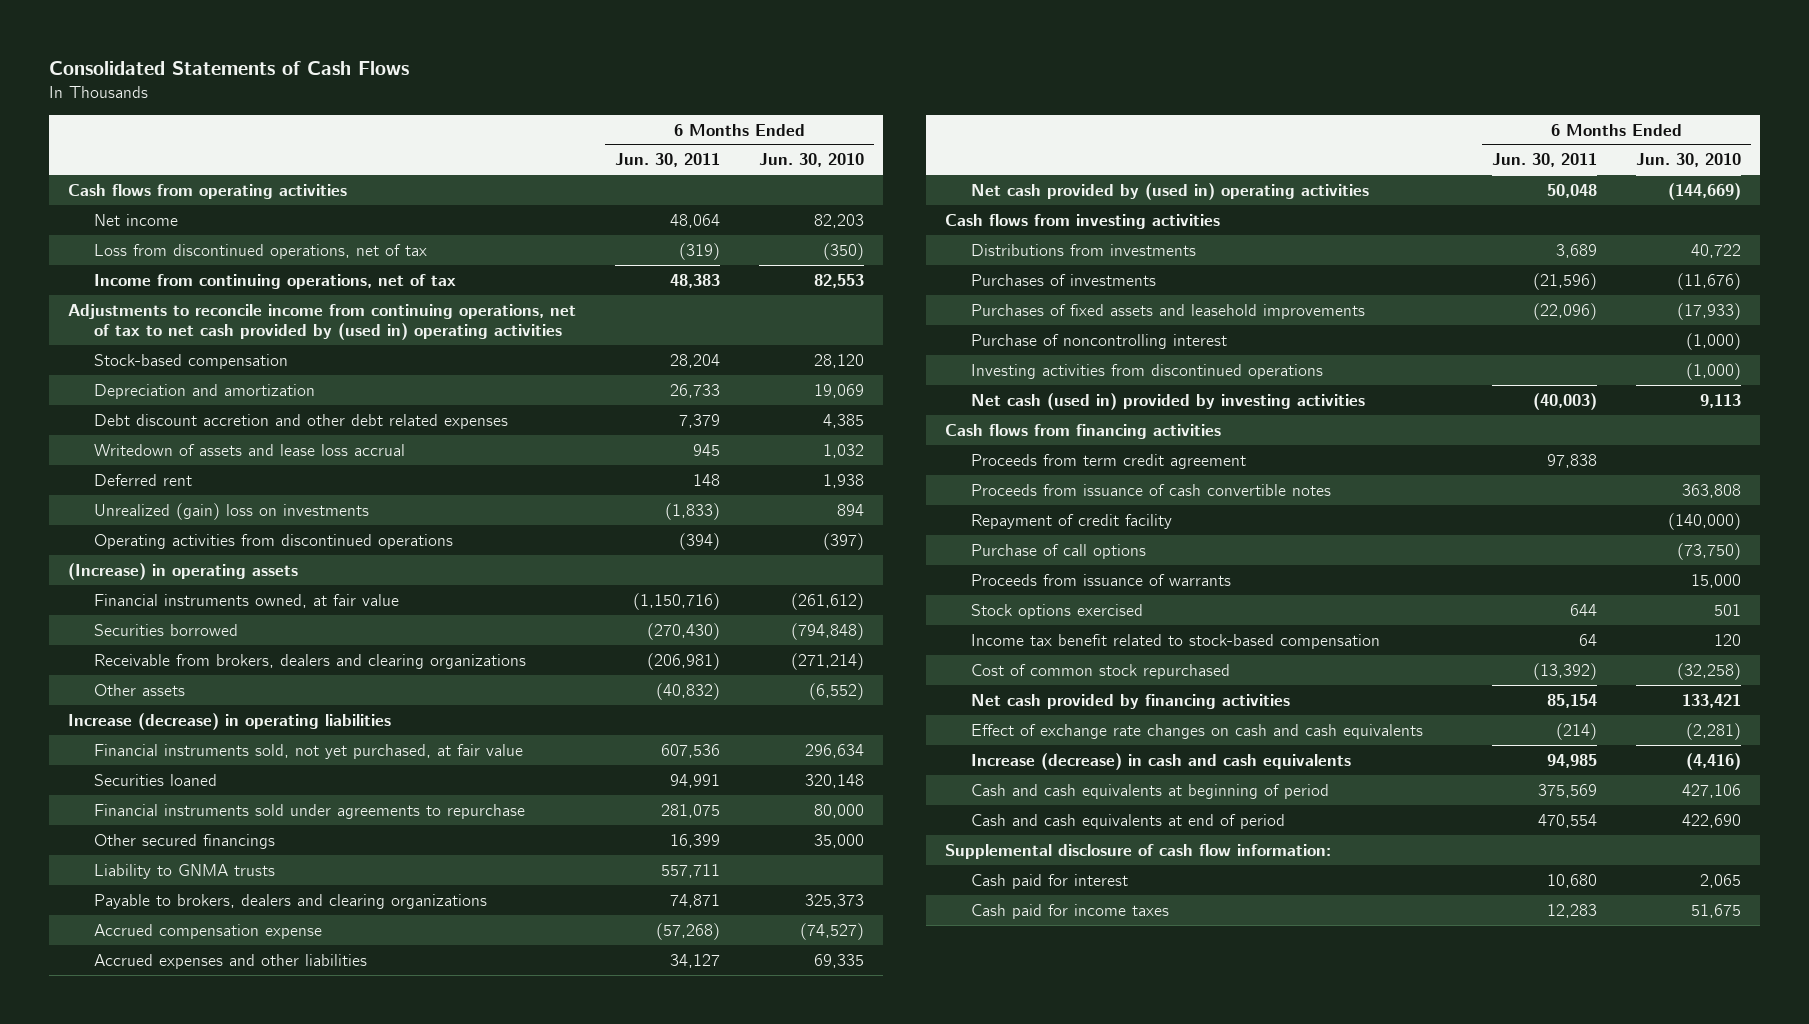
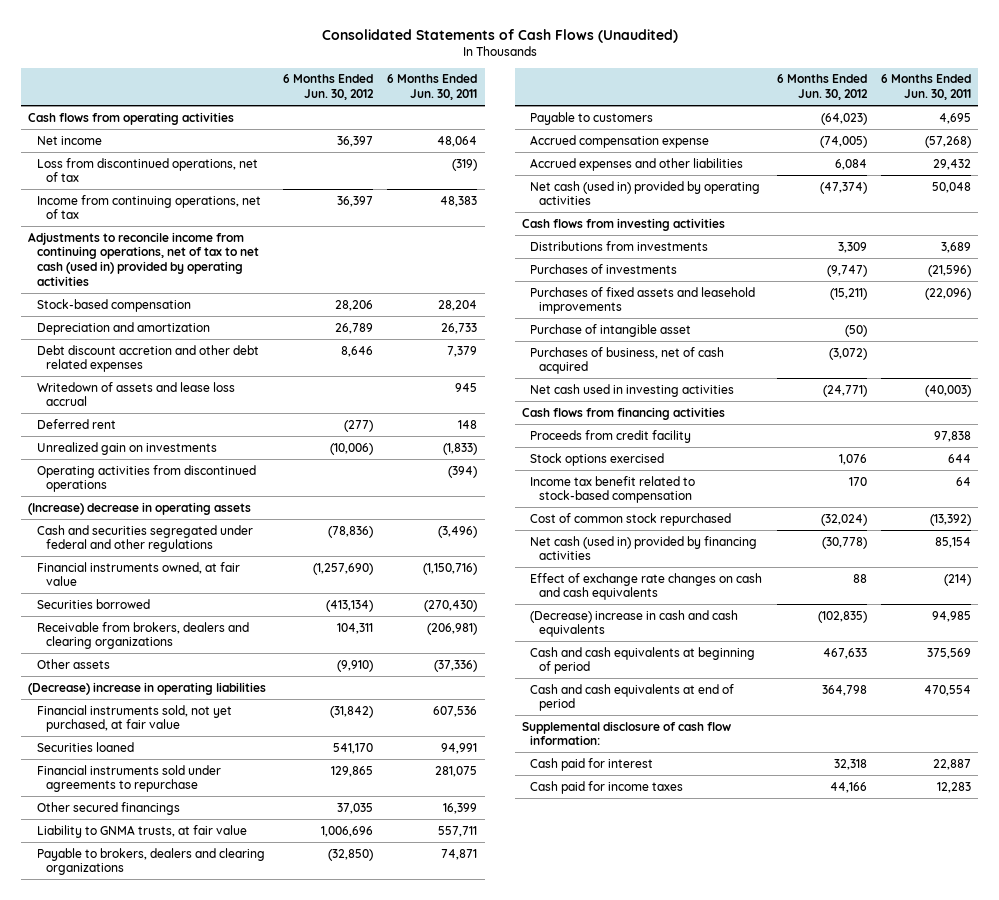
- Consolidated Statements of Cash Flows
+ Consolidated Statements of Cash Flows (Unaudited)
- | 6 Months Ended Jun. 30, 2011 | 6 Months Ended Jun. 30, 2010
+ | 6 Months Ended Jun. 30, 2012 | 6 Months Ended Jun. 30, 2011
- Adjustments to reconcile income from continuing operations, net of tax to net cash provided by (used in) operating activities
+ Adjustments to reconcile income from continuing operations, net of tax to net cash (used in) provided by operating activities
- Unrealized (gain) loss on investments | (1,833) | 894
+ Unrealized gain on investments | (10,006) | (1,833)
- (Increase) in operating assets
+ (Increase) decrease in operating assets
+ Cash and securities segregated under federal and other regulations | (78,836) | (3,496)
- Other assets | (40,832) | (6,552)
- Increase (decrease) in operating liabilities
+ Other assets | (9,910) | (37,336)
+ (Decrease) increase in operating liabilities
- Liability to GNMA trusts | 557,711 |
+ Liability to GNMA trusts, at fair value | 1,006,696 | 557,711
+ Payable to customers | (64,023) | 4,695
- Accrued expenses and other liabilities | 34,127 | 69,335
- Net cash provided by (used in) operating activities | 50,048 | (144,669)
+ Accrued expenses and other liabilities | 6,084 | 29,432
+ Net cash (used in) provided by operating activities | (47,374) | 50,048
- Purchase of noncontrolling interest | | (1,000)
- Investing activities from discontinued operations | | (1,000)
- Net cash (used in) provided by investing activities | (40,003) | 9,113
+ Purchase of intangible asset | (50) |
+ Purchases of business, net of cash acquired | (3,072) |
+ Net cash used in investing activities | (24,771) | (40,003)
- Proceeds from term credit agreement | 97,838 |
- Proceeds from issuance of cash convertible notes | | 363,808
- Repayment of credit facility | | (140,000)
- Purchase of call options | | (73,750)
- Proceeds from issuance of warrants | | 15,000
+ Proceeds from credit facility | | 97,838
- Net cash provided by financing activities | 85,154 | 133,421
+ Net cash (used in) provided by financing activities | (30,778) | 85,154
- Increase (decrease) in cash and cash equivalents | 94,985 | (4,416)
+ (Decrease) increase in cash and cash equivalents | (102,835) | 94,985
- Cash paid for interest | 10,680 | 2,065
+ Cash paid for interest | 32,318 | 22,887

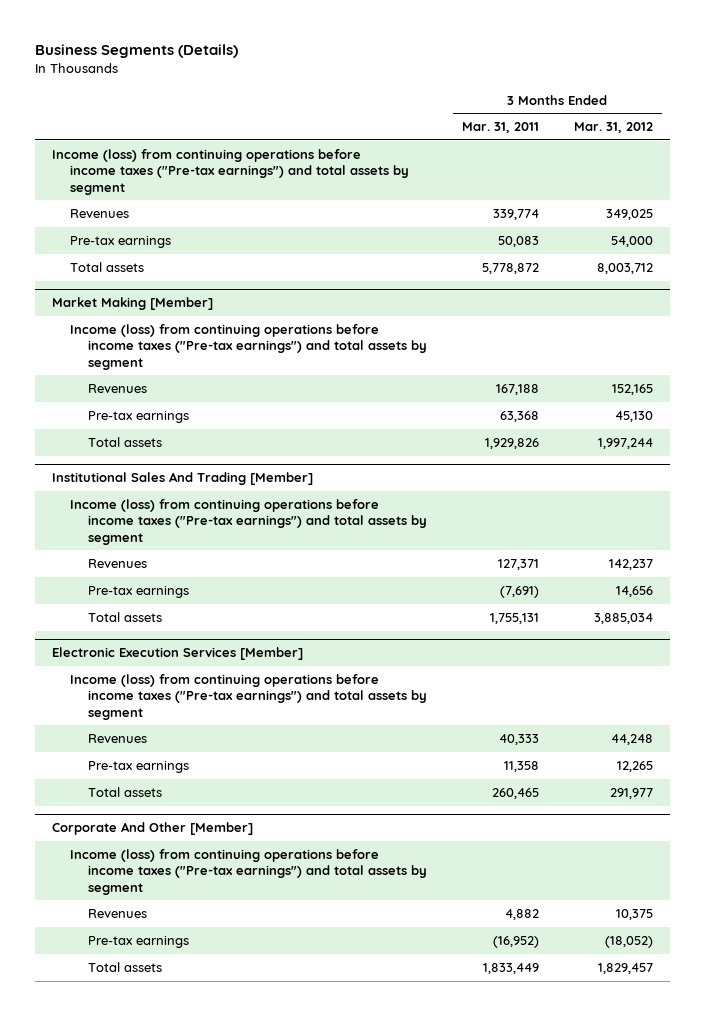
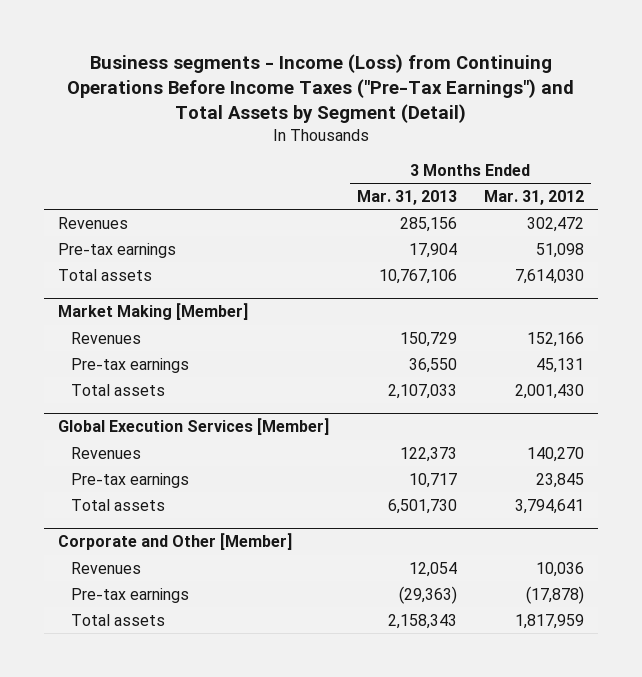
- Business Segments (Details)
+ Business segments - Income (Loss) from Continuing Operations Before Income Taxes ("Pre-Tax Earnings") and Total Assets by Segment (Detail)
- | 3 Months Ended Mar. 31, 2011 | 3 Months Ended Mar. 31, 2012
+ | 3 Months Ended Mar. 31, 2013 | 3 Months Ended Mar. 31, 2012
- Income (loss) from continuing operations before income taxes ("Pre-tax earnings") and total assets by segment
- Revenues | 339,774 | 349,025
- Pre-tax earnings | 50,083 | 54,000
- Total assets | 5,778,872 | 8,003,712
+ Revenues | 285,156 | 302,472
+ Pre-tax earnings | 17,904 | 51,098
+ Total assets | 10,767,106 | 7,614,030
@ Market Making [Member]
- Income (loss) from continuing operations before income taxes ("Pre-tax earnings") and total assets by segment
- Revenues | 167,188 | 152,165
- Pre-tax earnings | 63,368 | 45,130
- Total assets | 1,929,826 | 1,997,244
- Institutional Sales And Trading [Member]
- Income (loss) from continuing operations before income taxes ("Pre-tax earnings") and total assets by segment
- Revenues | 127,371 | 142,237
- Pre-tax earnings | (7,691) | 14,656
- Total assets | 1,755,131 | 3,885,034
- Electronic Execution Services [Member]
- Income (loss) from continuing operations before income taxes ("Pre-tax earnings") and total assets by segment
- Revenues | 40,333 | 44,248
- Pre-tax earnings | 11,358 | 12,265
- Total assets | 260,465 | 291,977
- Corporate And Other [Member]
- Income (loss) from continuing operations before income taxes ("Pre-tax earnings") and total assets by segment
- Revenues | 4,882 | 10,375
- Pre-tax earnings | (16,952) | (18,052)
- Total assets | 1,833,449 | 1,829,457
@ Market Making [Member]
+ Revenues | 150,729 | 152,166
+ Pre-tax earnings | 36,550 | 45,131
+ Total assets | 2,107,033 | 2,001,430
+ Global Execution Services [Member]
+ Revenues | 122,373 | 140,270
+ Pre-tax earnings | 10,717 | 23,845
+ Total assets | 6,501,730 | 3,794,641
+ Corporate and Other [Member]
+ Revenues | 12,054 | 10,036
+ Pre-tax earnings | (29,363) | (17,878)
+ Total assets | 2,158,343 | 1,817,959

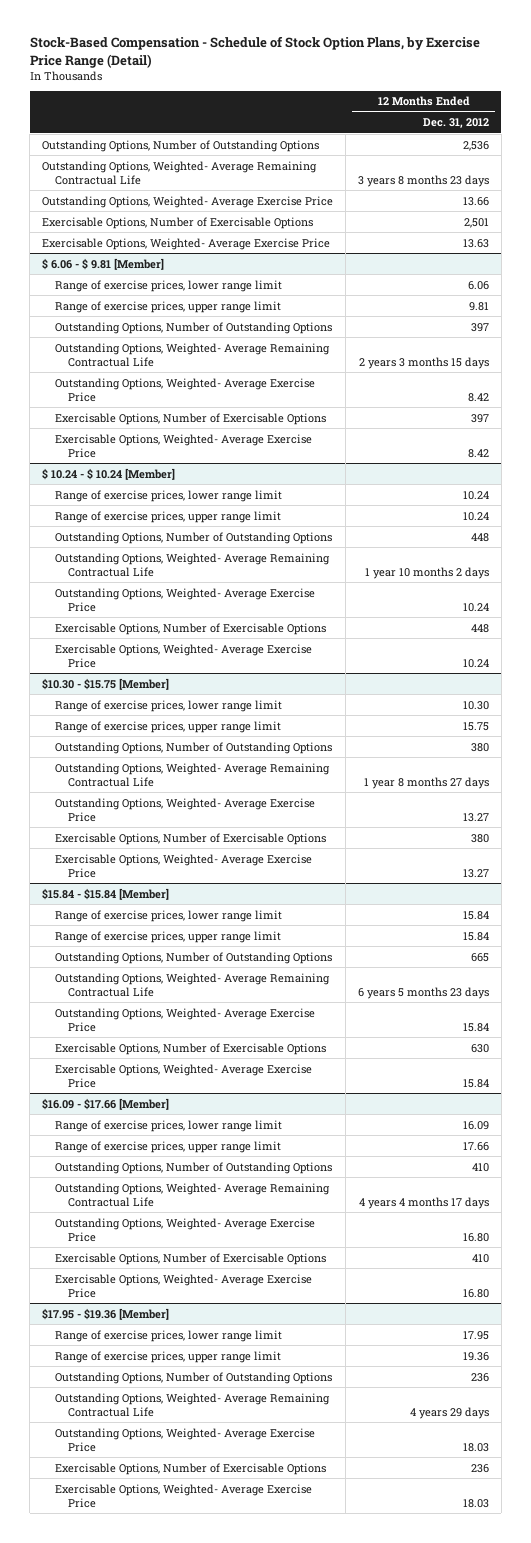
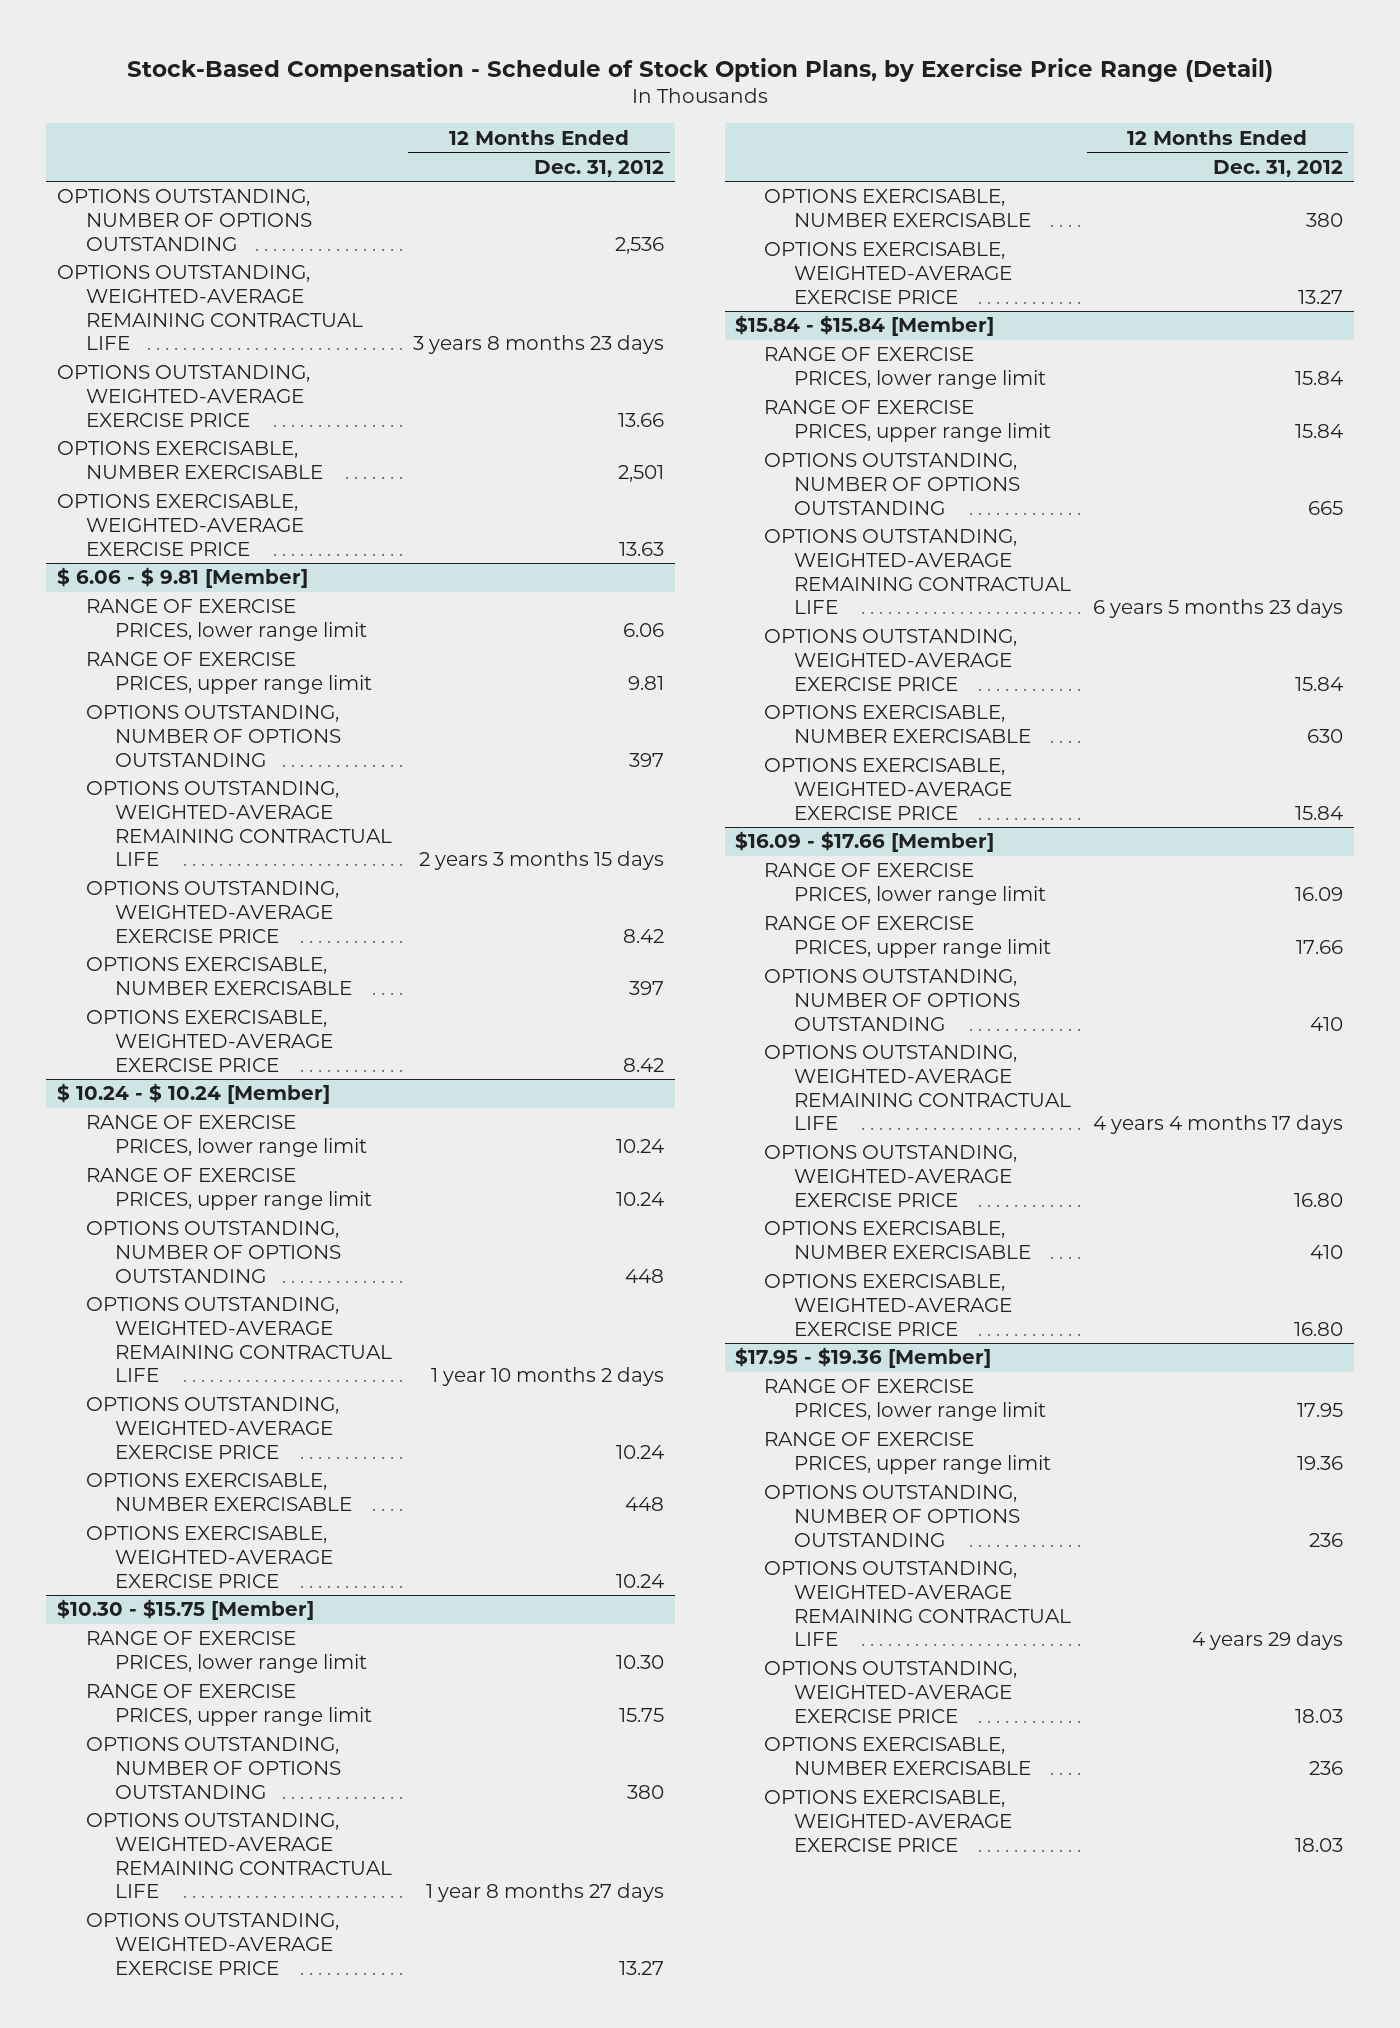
- Outstanding Options, Number of Outstanding Options | 2,536
- Outstanding Options, Weighted- Average Remaining Contractual Life | 3 years 8 months 23 days
- Outstanding Options, Weighted- Average Exercise Price | 13.66
- Exercisable Options, Number of Exercisable Options | 2,501
- Exercisable Options, Weighted- Average Exercise Price | 13.63
+ OPTIONS OUTSTANDING, NUMBER OF OPTIONS OUTSTANDING | 2,536
+ OPTIONS OUTSTANDING, WEIGHTED-AVERAGE REMAINING CONTRACTUAL LIFE | 3 years 8 months 23 days
+ OPTIONS OUTSTANDING, WEIGHTED-AVERAGE EXERCISE PRICE | 13.66
+ OPTIONS EXERCISABLE, NUMBER EXERCISABLE | 2,501
+ OPTIONS EXERCISABLE, WEIGHTED-AVERAGE EXERCISE PRICE | 13.63
@ $ 6.06 - $ 9.81 [Member]
- Range of exercise prices, lower range limit | 6.06
- Range of exercise prices, upper range limit | 9.81
- Outstanding Options, Number of Outstanding Options | 397
- Outstanding Options, Weighted- Average Remaining Contractual Life | 2 years 3 months 15 days
- Outstanding Options, Weighted- Average Exercise Price | 8.42
- Exercisable Options, Number of Exercisable Options | 397
- Exercisable Options, Weighted- Average Exercise Price | 8.42
+ RANGE OF EXERCISE PRICES, lower range limit | 6.06
+ RANGE OF EXERCISE PRICES, upper range limit | 9.81
+ OPTIONS OUTSTANDING, NUMBER OF OPTIONS OUTSTANDING | 397
+ OPTIONS OUTSTANDING, WEIGHTED-AVERAGE REMAINING CONTRACTUAL LIFE | 2 years 3 months 15 days
+ OPTIONS OUTSTANDING, WEIGHTED-AVERAGE EXERCISE PRICE | 8.42
+ OPTIONS EXERCISABLE, NUMBER EXERCISABLE | 397
+ OPTIONS EXERCISABLE, WEIGHTED-AVERAGE EXERCISE PRICE | 8.42
@ $ 10.24 - $ 10.24 [Member]
- Range of exercise prices, lower range limit | 10.24
- Range of exercise prices, upper range limit | 10.24
- Outstanding Options, Number of Outstanding Options | 448
- Outstanding Options, Weighted- Average Remaining Contractual Life | 1 year 10 months 2 days
- Outstanding Options, Weighted- Average Exercise Price | 10.24
- Exercisable Options, Number of Exercisable Options | 448
- Exercisable Options, Weighted- Average Exercise Price | 10.24
+ RANGE OF EXERCISE PRICES, lower range limit | 10.24
+ RANGE OF EXERCISE PRICES, upper range limit | 10.24
+ OPTIONS OUTSTANDING, NUMBER OF OPTIONS OUTSTANDING | 448
+ OPTIONS OUTSTANDING, WEIGHTED-AVERAGE REMAINING CONTRACTUAL LIFE | 1 year 10 months 2 days
+ OPTIONS OUTSTANDING, WEIGHTED-AVERAGE EXERCISE PRICE | 10.24
+ OPTIONS EXERCISABLE, NUMBER EXERCISABLE | 448
+ OPTIONS EXERCISABLE, WEIGHTED-AVERAGE EXERCISE PRICE | 10.24
@ $10.30 - $15.75 [Member]
- Range of exercise prices, lower range limit | 10.30
- Range of exercise prices, upper range limit | 15.75
- Outstanding Options, Number of Outstanding Options | 380
- Outstanding Options, Weighted- Average Remaining Contractual Life | 1 year 8 months 27 days
- Outstanding Options, Weighted- Average Exercise Price | 13.27
- Exercisable Options, Number of Exercisable Options | 380
- Exercisable Options, Weighted- Average Exercise Price | 13.27
+ RANGE OF EXERCISE PRICES, lower range limit | 10.30
+ RANGE OF EXERCISE PRICES, upper range limit | 15.75
+ OPTIONS OUTSTANDING, NUMBER OF OPTIONS OUTSTANDING | 380
+ OPTIONS OUTSTANDING, WEIGHTED-AVERAGE REMAINING CONTRACTUAL LIFE | 1 year 8 months 27 days
+ OPTIONS OUTSTANDING, WEIGHTED-AVERAGE EXERCISE PRICE | 13.27
+ OPTIONS EXERCISABLE, NUMBER EXERCISABLE | 380
+ OPTIONS EXERCISABLE, WEIGHTED-AVERAGE EXERCISE PRICE | 13.27
@ $15.84 - $15.84 [Member]
- Range of exercise prices, lower range limit | 15.84
- Range of exercise prices, upper range limit | 15.84
- Outstanding Options, Number of Outstanding Options | 665
- Outstanding Options, Weighted- Average Remaining Contractual Life | 6 years 5 months 23 days
- Outstanding Options, Weighted- Average Exercise Price | 15.84
- Exercisable Options, Number of Exercisable Options | 630
- Exercisable Options, Weighted- Average Exercise Price | 15.84
+ RANGE OF EXERCISE PRICES, lower range limit | 15.84
+ RANGE OF EXERCISE PRICES, upper range limit | 15.84
+ OPTIONS OUTSTANDING, NUMBER OF OPTIONS OUTSTANDING | 665
+ OPTIONS OUTSTANDING, WEIGHTED-AVERAGE REMAINING CONTRACTUAL LIFE | 6 years 5 months 23 days
+ OPTIONS OUTSTANDING, WEIGHTED-AVERAGE EXERCISE PRICE | 15.84
+ OPTIONS EXERCISABLE, NUMBER EXERCISABLE | 630
+ OPTIONS EXERCISABLE, WEIGHTED-AVERAGE EXERCISE PRICE | 15.84
@ $16.09 - $17.66 [Member]
- Range of exercise prices, lower range limit | 16.09
- Range of exercise prices, upper range limit | 17.66
- Outstanding Options, Number of Outstanding Options | 410
- Outstanding Options, Weighted- Average Remaining Contractual Life | 4 years 4 months 17 days
- Outstanding Options, Weighted- Average Exercise Price | 16.80
- Exercisable Options, Number of Exercisable Options | 410
- Exercisable Options, Weighted- Average Exercise Price | 16.80
+ RANGE OF EXERCISE PRICES, lower range limit | 16.09
+ RANGE OF EXERCISE PRICES, upper range limit | 17.66
+ OPTIONS OUTSTANDING, NUMBER OF OPTIONS OUTSTANDING | 410
+ OPTIONS OUTSTANDING, WEIGHTED-AVERAGE REMAINING CONTRACTUAL LIFE | 4 years 4 months 17 days
+ OPTIONS OUTSTANDING, WEIGHTED-AVERAGE EXERCISE PRICE | 16.80
+ OPTIONS EXERCISABLE, NUMBER EXERCISABLE | 410
+ OPTIONS EXERCISABLE, WEIGHTED-AVERAGE EXERCISE PRICE | 16.80
@ $17.95 - $19.36 [Member]
- Range of exercise prices, lower range limit | 17.95
- Range of exercise prices, upper range limit | 19.36
- Outstanding Options, Number of Outstanding Options | 236
- Outstanding Options, Weighted- Average Remaining Contractual Life | 4 years 29 days
- Outstanding Options, Weighted- Average Exercise Price | 18.03
- Exercisable Options, Number of Exercisable Options | 236
- Exercisable Options, Weighted- Average Exercise Price | 18.03
+ RANGE OF EXERCISE PRICES, lower range limit | 17.95
+ RANGE OF EXERCISE PRICES, upper range limit | 19.36
+ OPTIONS OUTSTANDING, NUMBER OF OPTIONS OUTSTANDING | 236
+ OPTIONS OUTSTANDING, WEIGHTED-AVERAGE REMAINING CONTRACTUAL LIFE | 4 years 29 days
+ OPTIONS OUTSTANDING, WEIGHTED-AVERAGE EXERCISE PRICE | 18.03
+ OPTIONS EXERCISABLE, NUMBER EXERCISABLE | 236
+ OPTIONS EXERCISABLE, WEIGHTED-AVERAGE EXERCISE PRICE | 18.03

